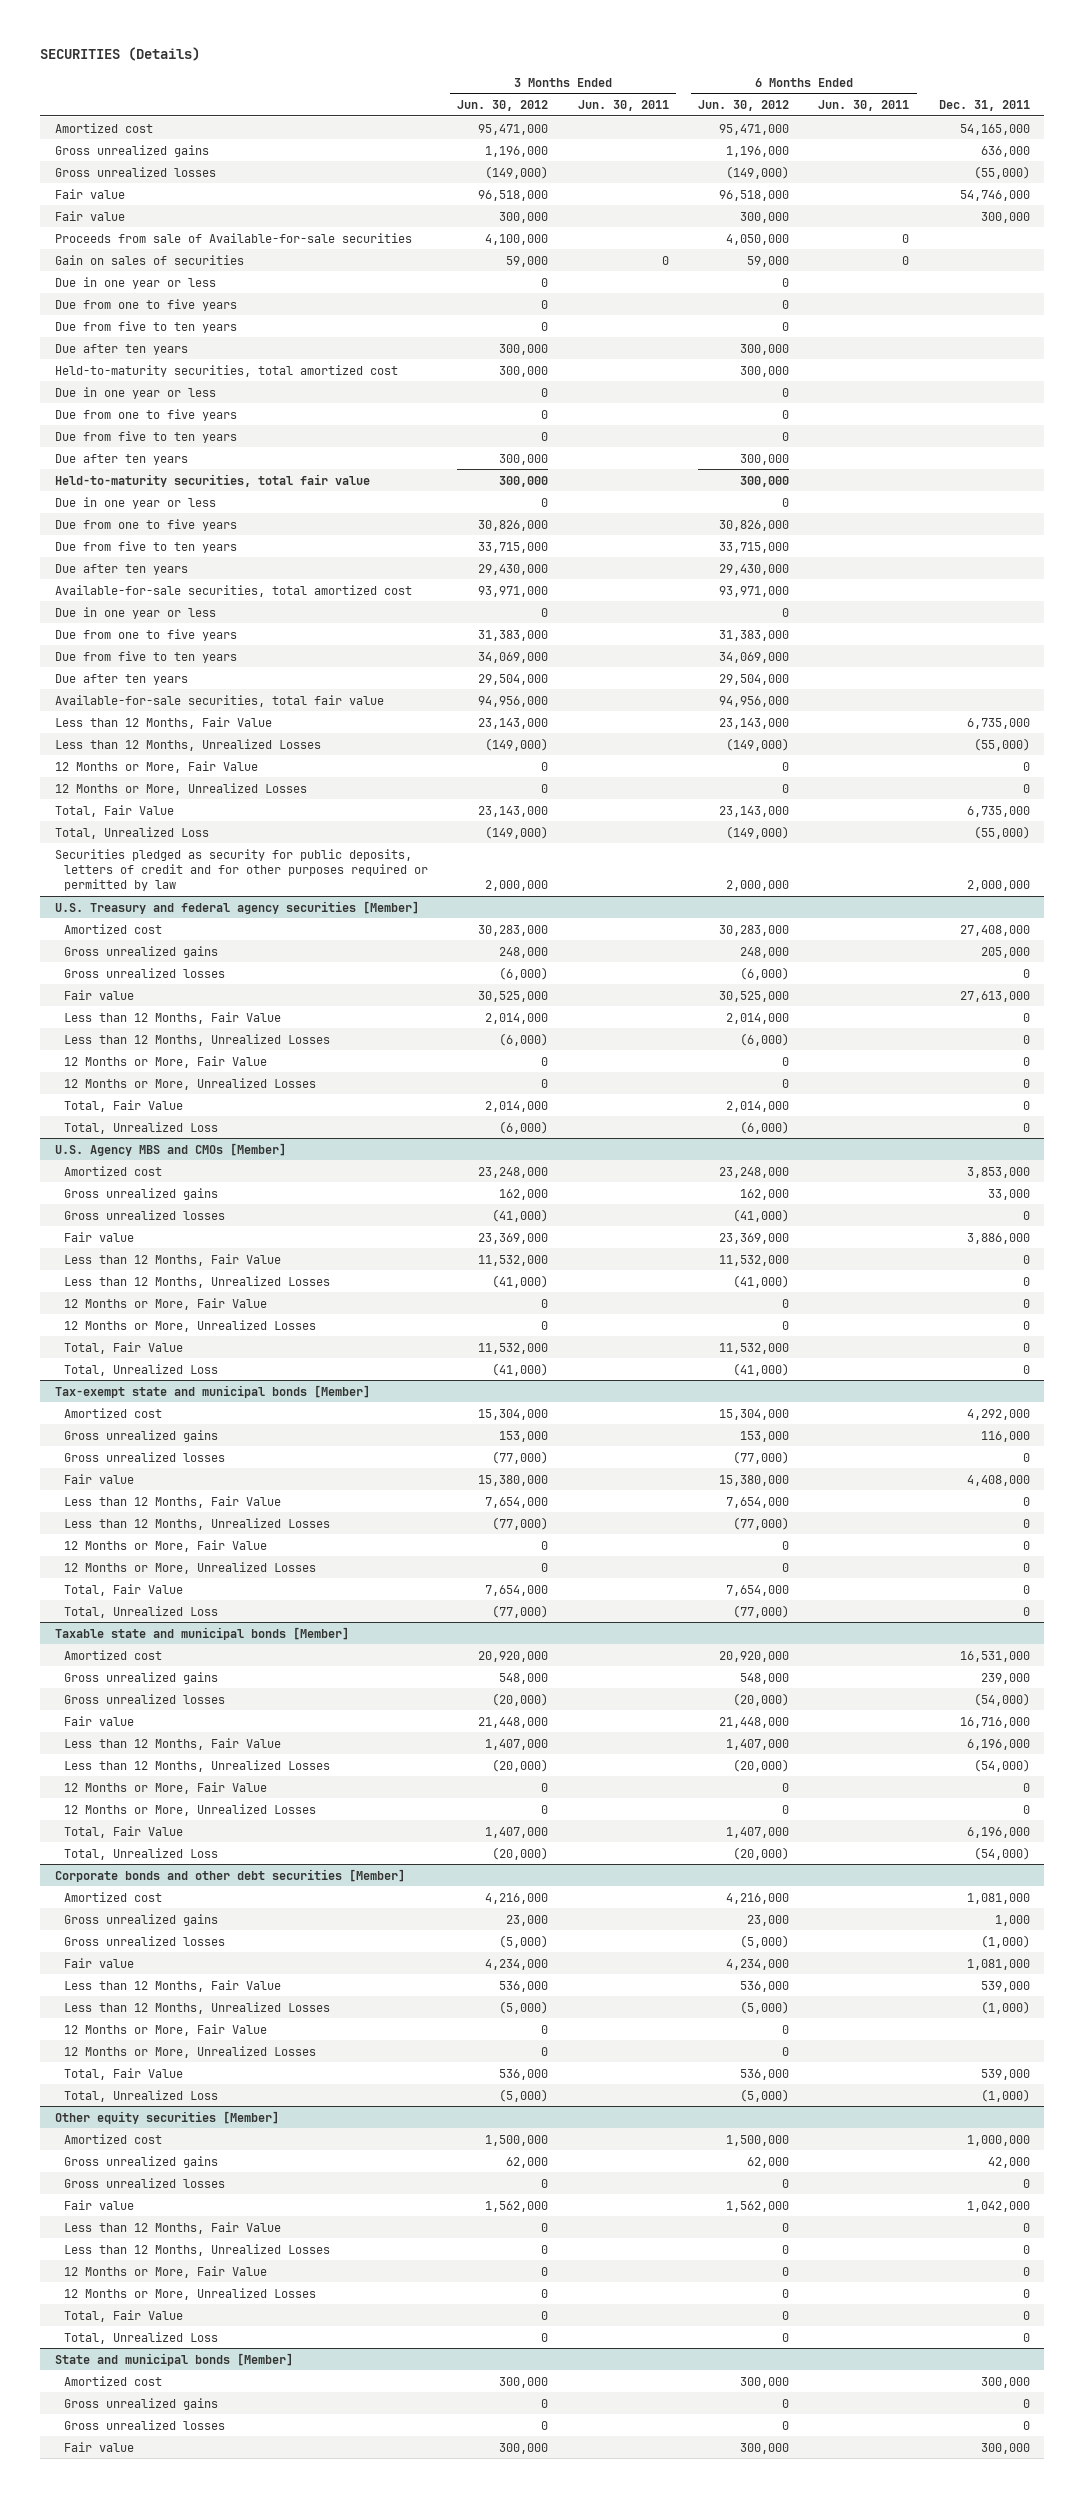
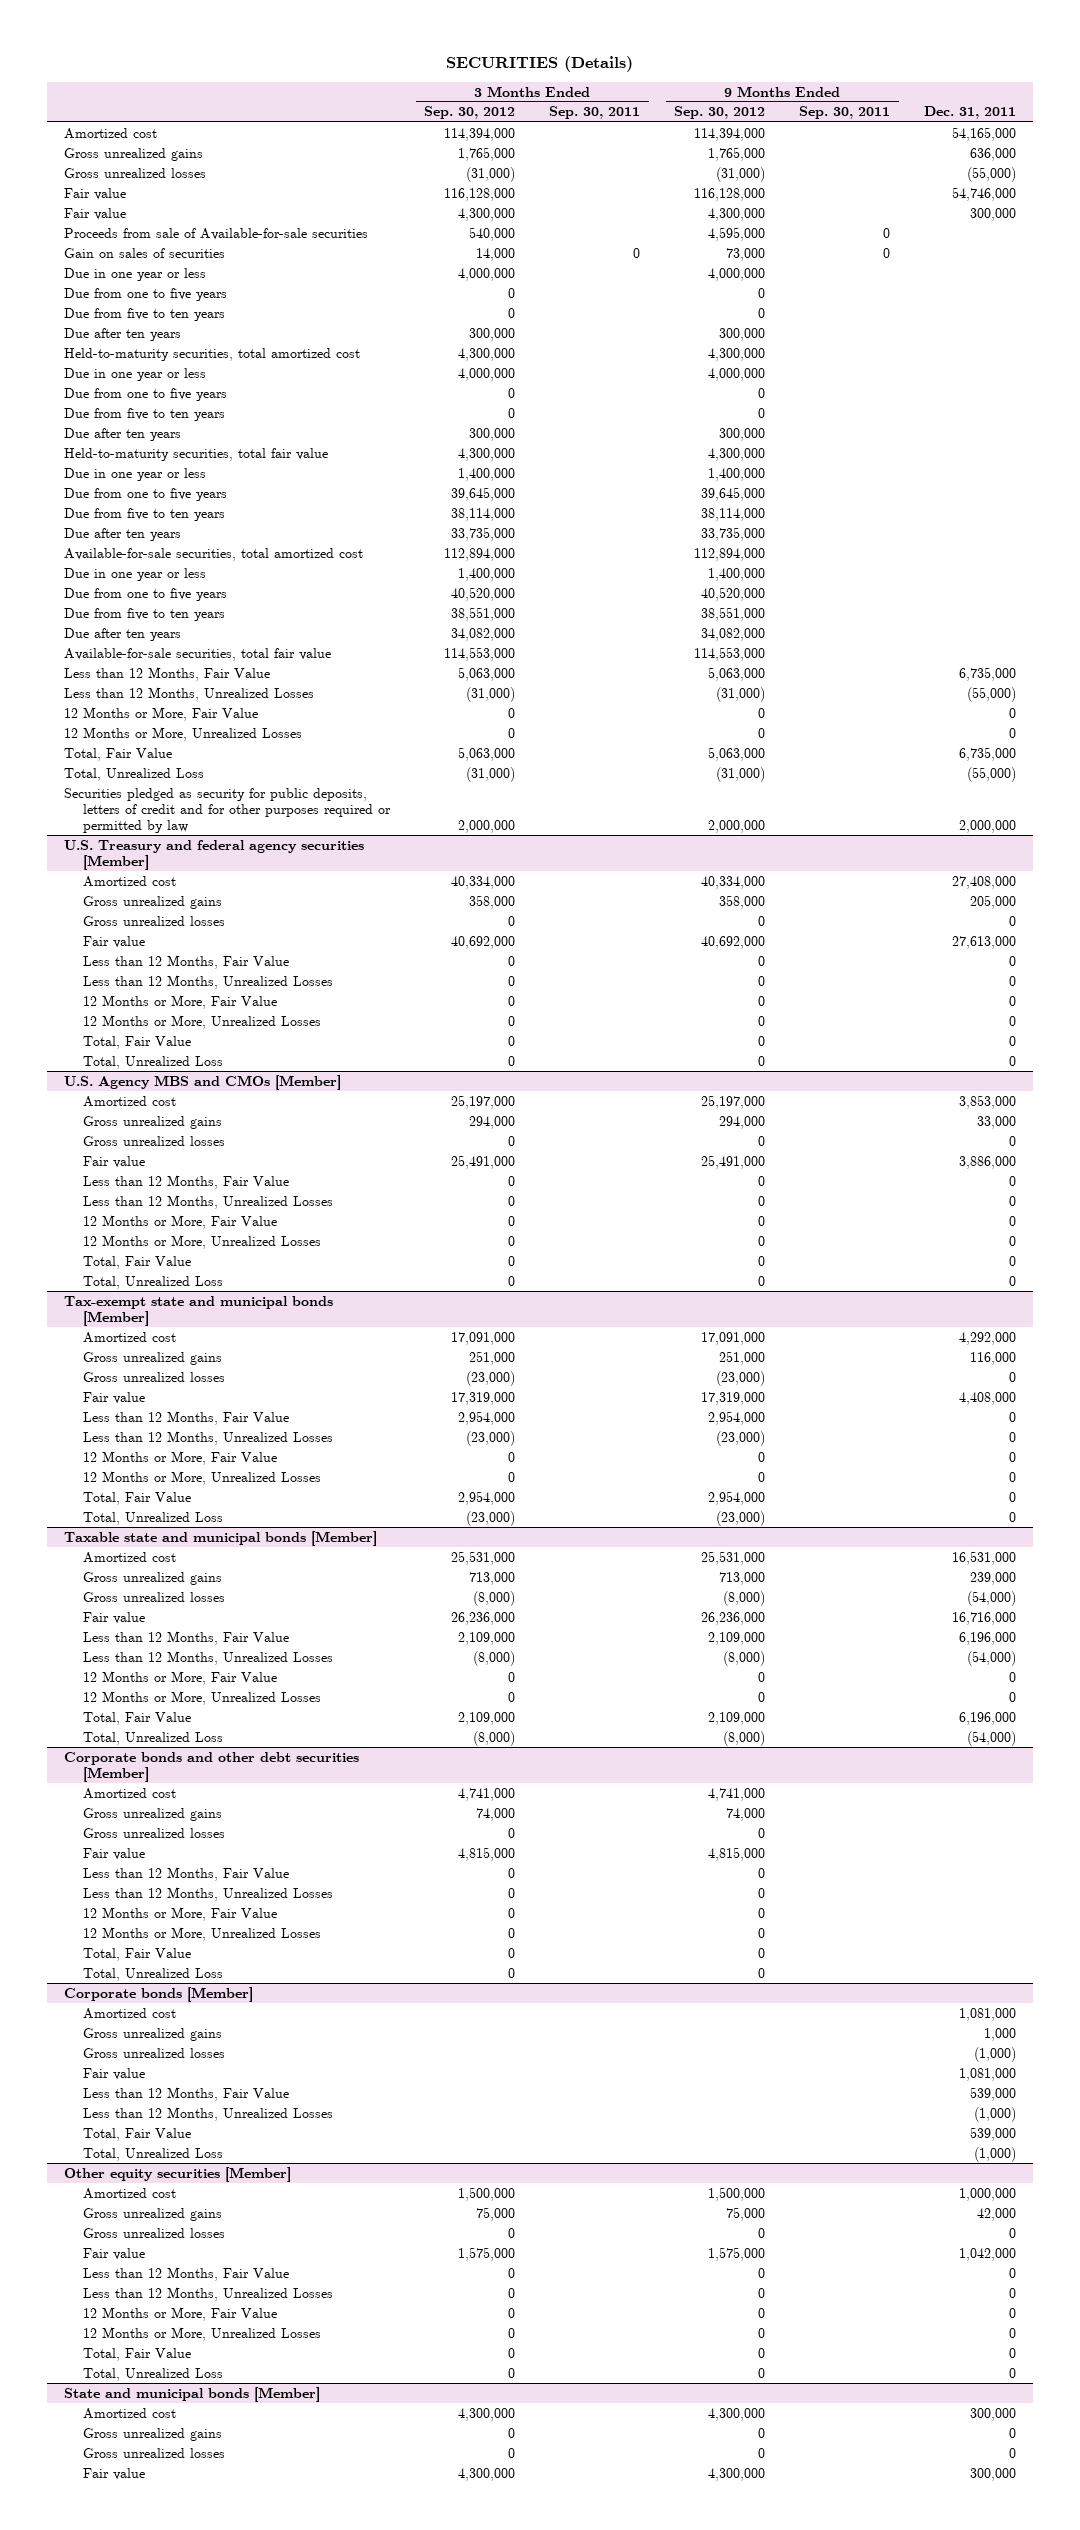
- | 3 Months Ended Jun. 30, 2012 | 3 Months Ended Jun. 30, 2011 | 6 Months Ended Jun. 30, 2012 | 6 Months Ended Jun. 30, 2011 | Dec. 31, 2011
+ | 3 Months Ended Sep. 30, 2012 | 3 Months Ended Sep. 30, 2011 | 9 Months Ended Sep. 30, 2012 | 9 Months Ended Sep. 30, 2011 | Dec. 31, 2011
@ Corporate bonds and other debt securities [Member]
+ Amortized cost | 4,741,000 | | 4,741,000 | |
+ Gross unrealized gains | 74,000 | | 74,000 | |
+ Gross unrealized losses | 0 | | 0 | |
+ Fair value | 4,815,000 | | 4,815,000 | |
+ Less than 12 Months, Fair Value | 0 | | 0 | |
+ Less than 12 Months, Unrealized Losses | 0 | | 0 | |
moved up: 12 Months or More, Fair Value | 0 | | 0 | |
moved up: 12 Months or More, Unrealized Losses | 0 | | 0 | |
+ Total, Fair Value | 0 | | 0 | |
+ Total, Unrealized Loss | 0 | | 0 | |
+ Corporate bonds [Member]

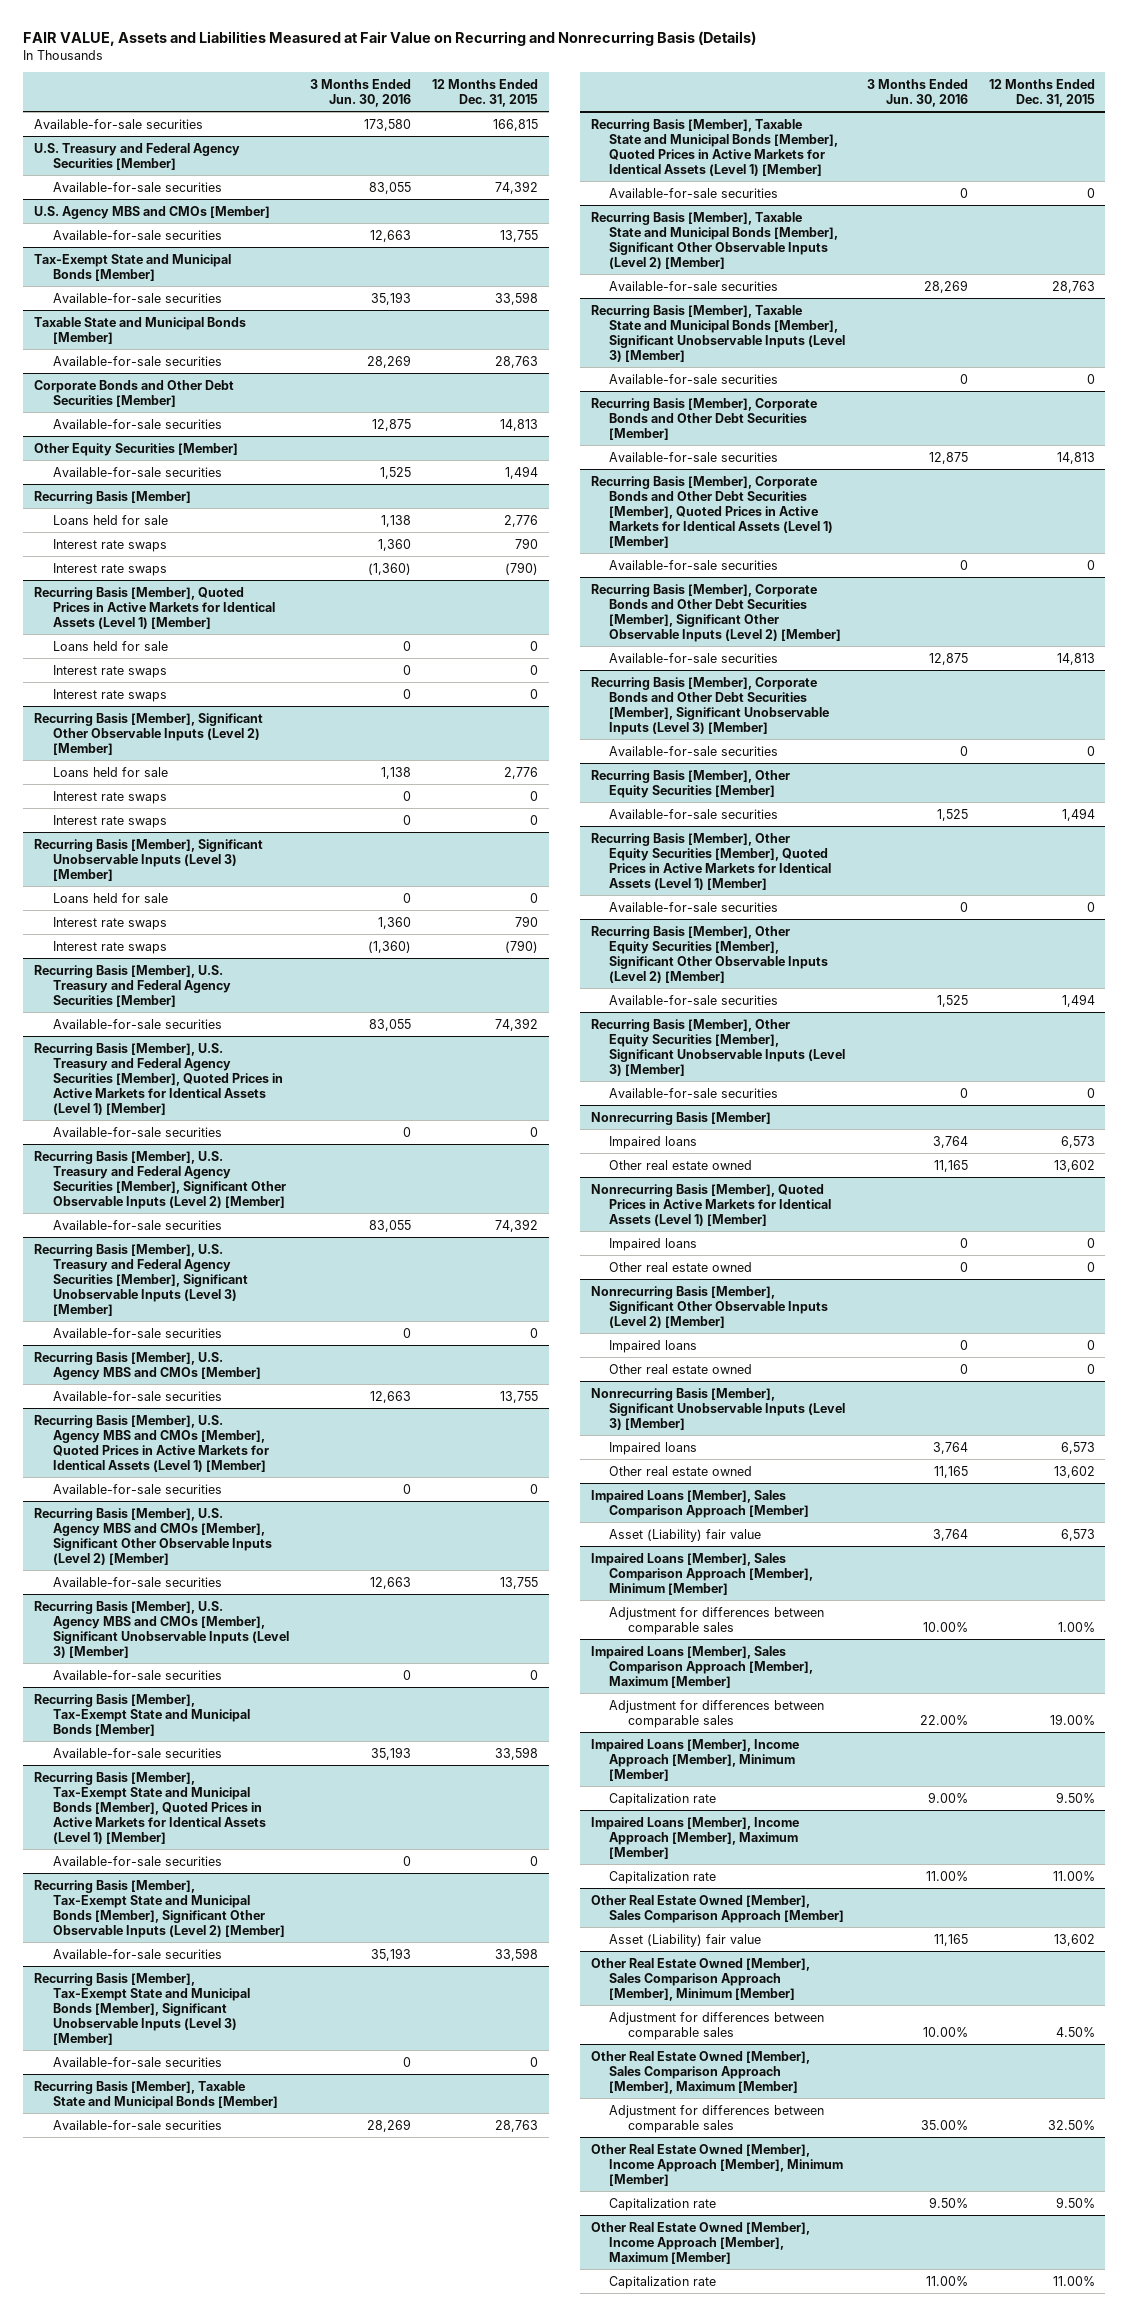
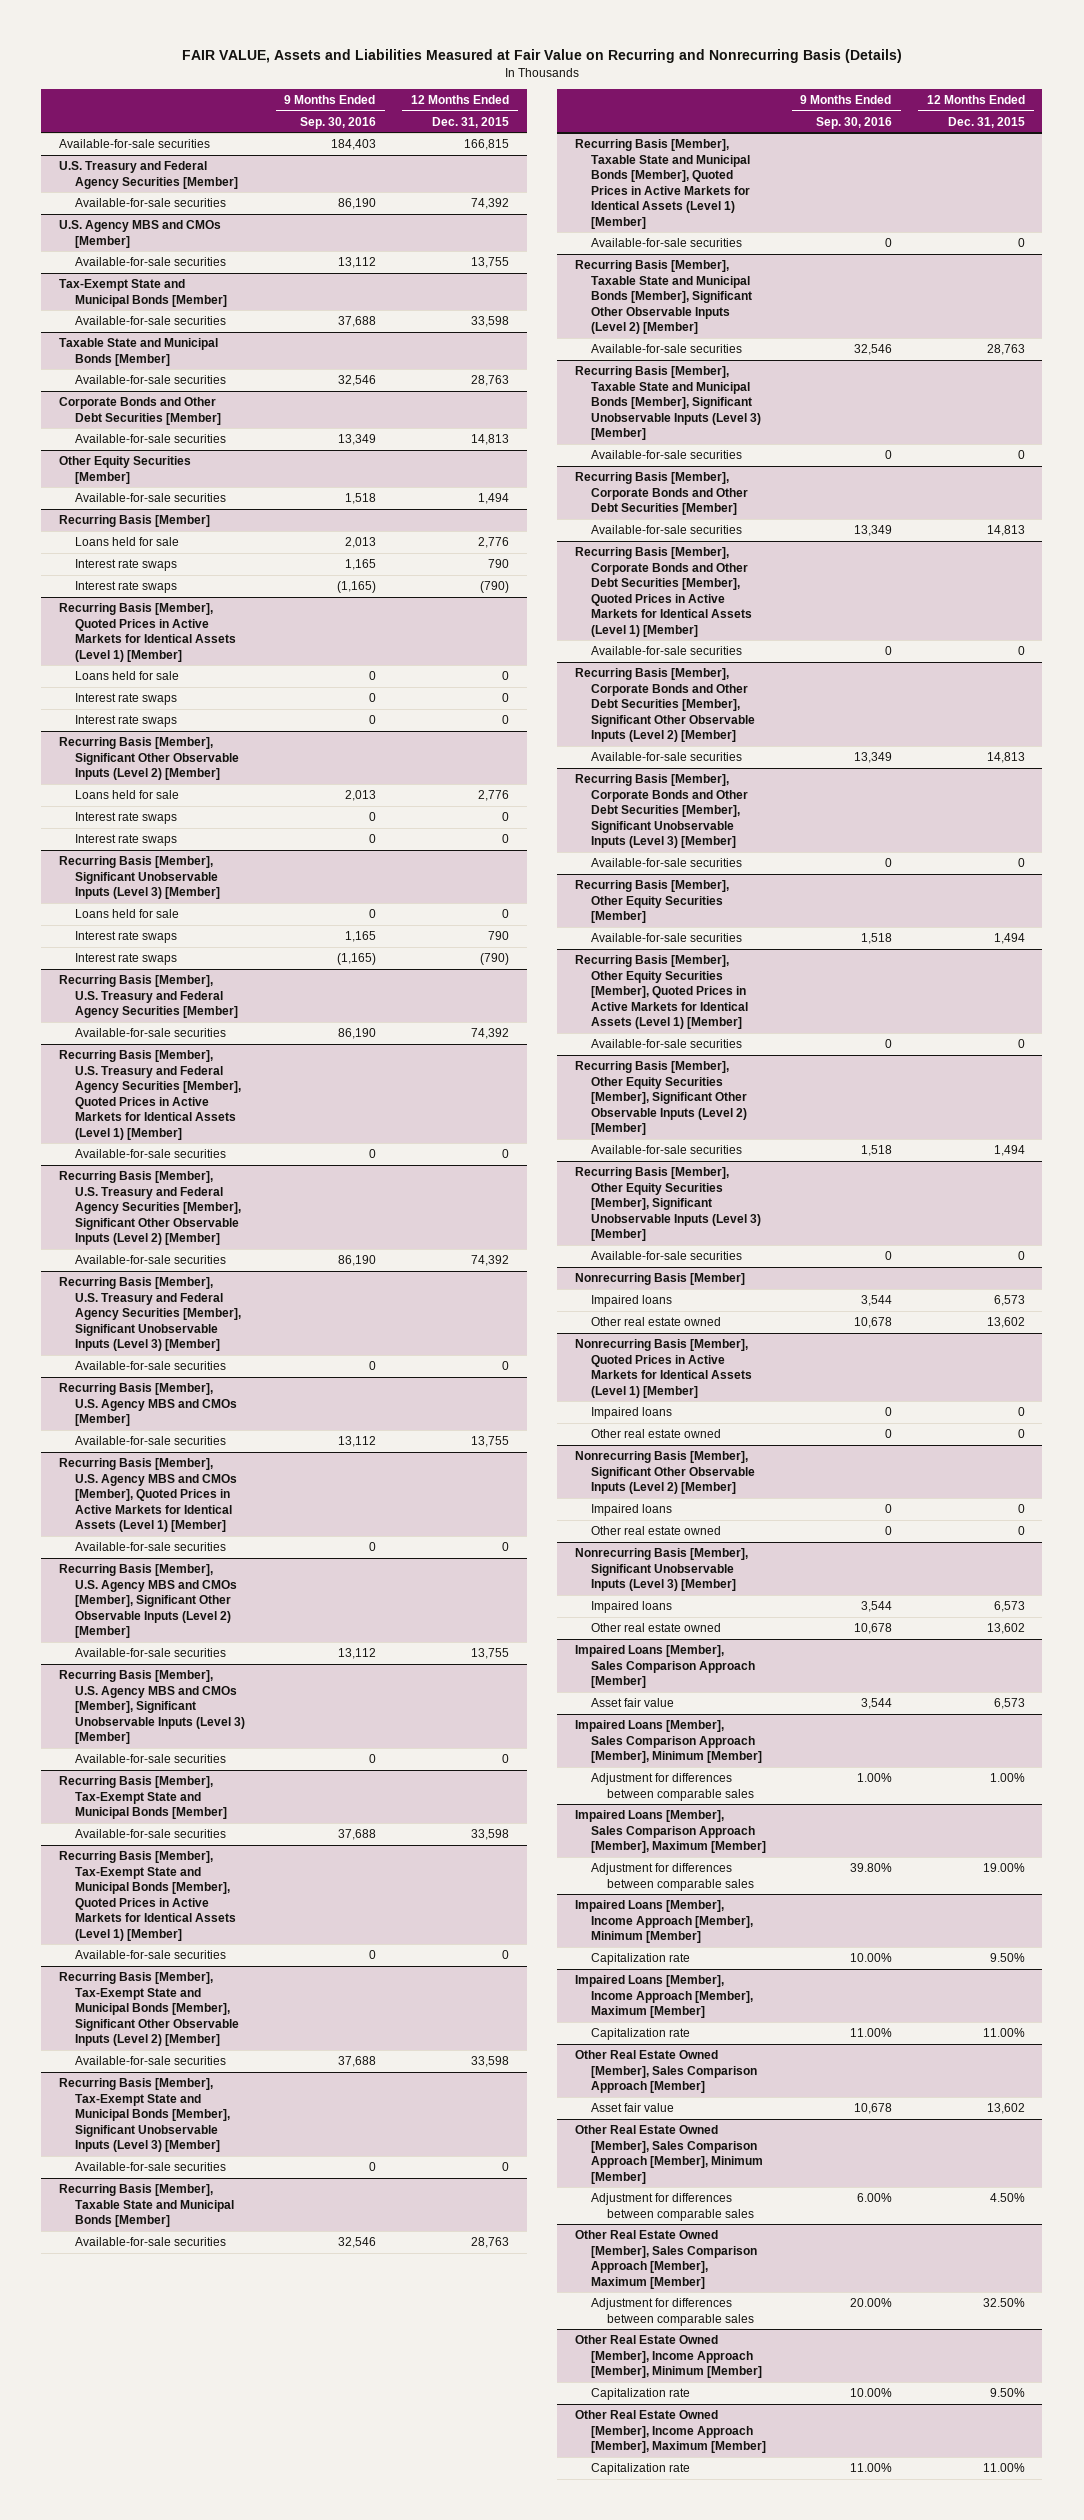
- | 3 Months Ended Jun. 30, 2016 | 12 Months Ended Dec. 31, 2015
+ | 9 Months Ended Sep. 30, 2016 | 12 Months Ended Dec. 31, 2015
@ Impaired Loans [Member], Sales Comparison Approach [Member]
- Asset (Liability) fair value | 3,764 | 6,573
+ Asset fair value | 3,544 | 6,573
@ Other Real Estate Owned [Member], Sales Comparison Approach [Member]
- Asset (Liability) fair value | 11,165 | 13,602
+ Asset fair value | 10,678 | 13,602

